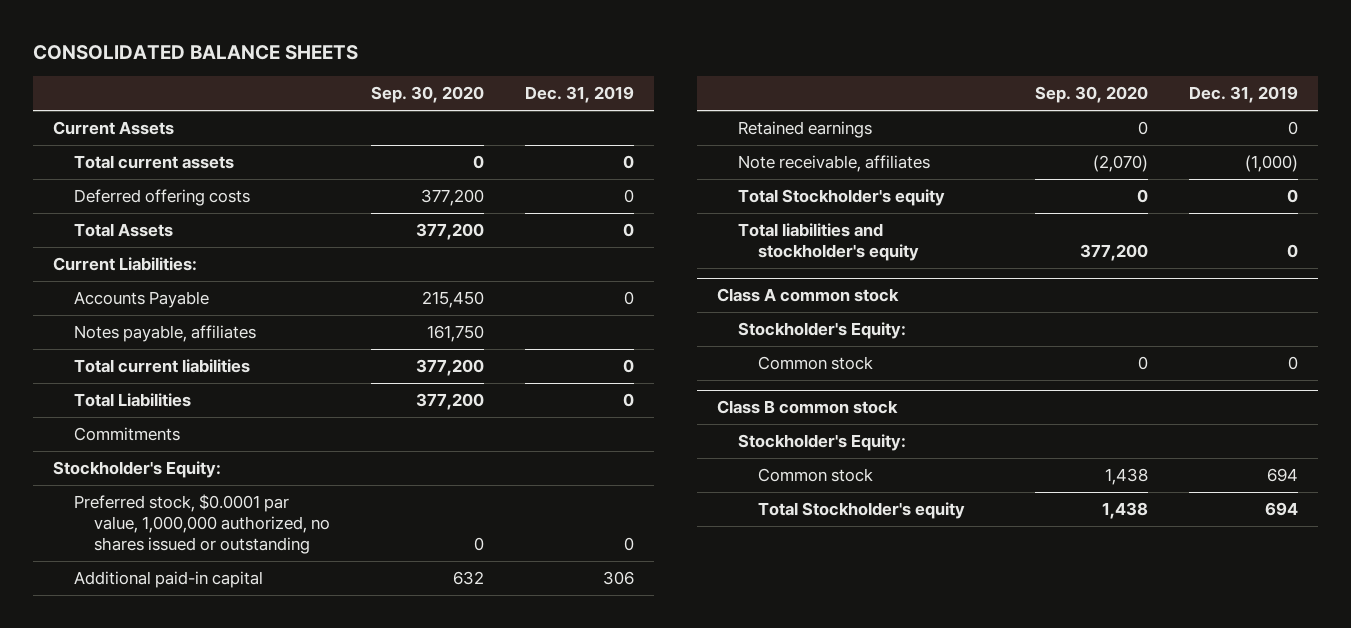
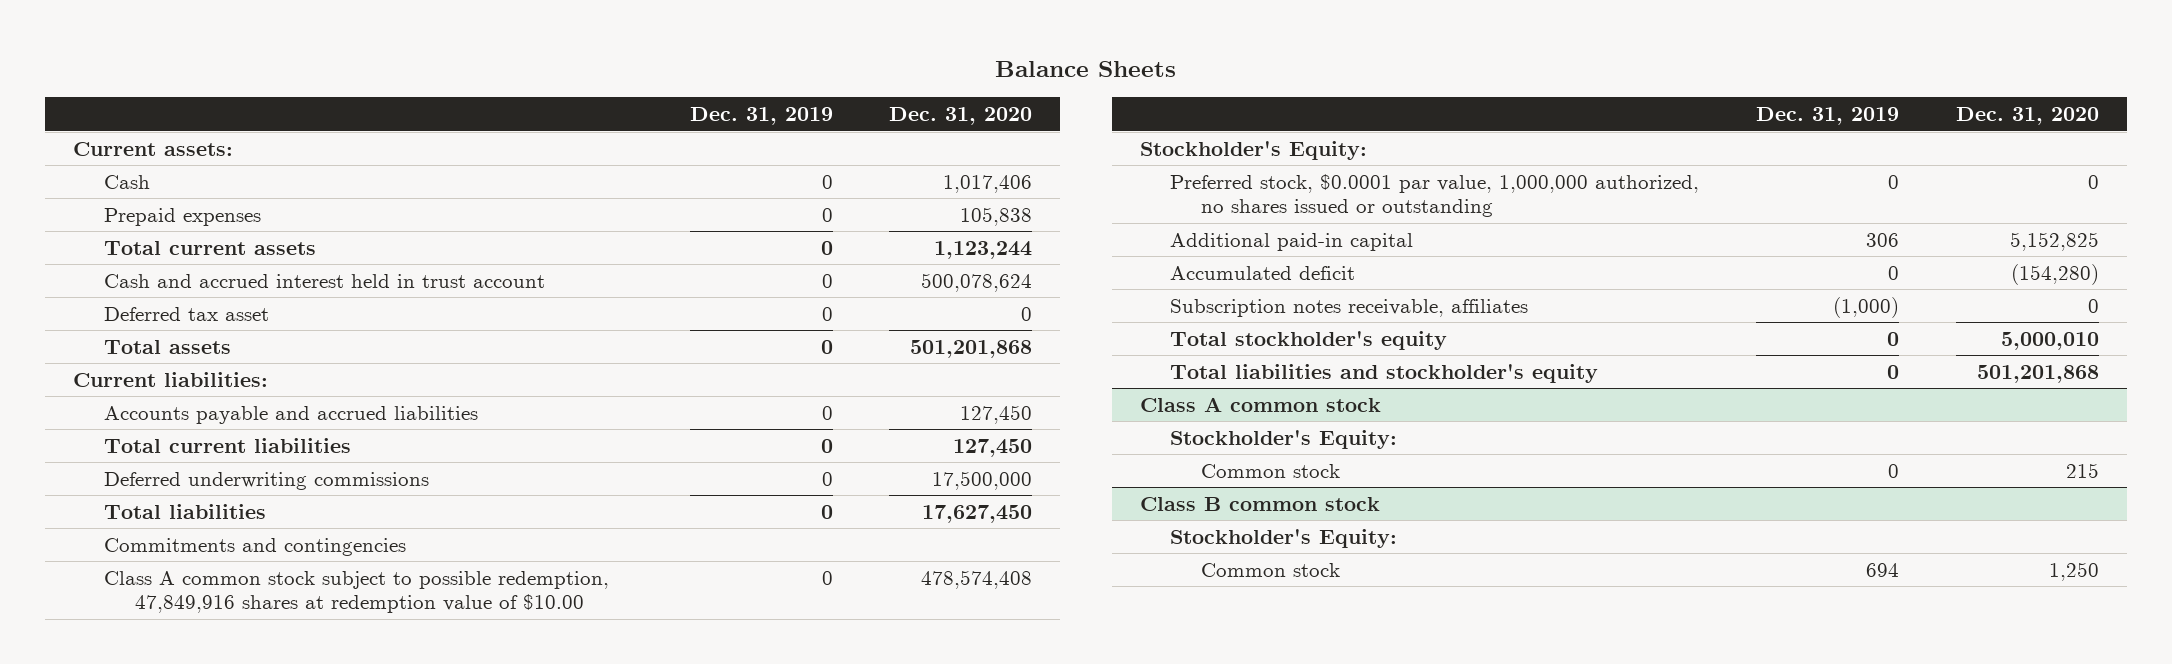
- CONSOLIDATED BALANCE SHEETS
+ Balance Sheets
- | Sep. 30, 2020 | Dec. 31, 2019
+ | Dec. 31, 2019 | Dec. 31, 2020
- Current Assets
+ Current assets:
+ Cash | 0 | 1,017,406
+ Prepaid expenses | 0 | 105,838
- Deferred offering costs | 377,200 | 0
- Total Assets | 377,200 | 0
- Current Liabilities:
- Accounts Payable | 215,450 | 0
- Notes payable, affiliates | 161,750 |
+ Cash and accrued interest held in trust account | 0 | 500,078,624
+ Deferred tax asset | 0 | 0
+ Total assets | 0 | 501,201,868
+ Current liabilities:
+ Accounts payable and accrued liabilities | 0 | 127,450
- Total Liabilities | 377,200 | 0
- Commitments
+ Deferred underwriting commissions | 0 | 17,500,000
+ Total liabilities | 0 | 17,627,450
+ Commitments and contingencies
+ Class A common stock subject to possible redemption, 47,849,916 shares at redemption value of $10.00 | 0 | 478,574,408
- Retained earnings | 0 | 0
- Note receivable, affiliates | (2,070) | (1,000)
- Total Stockholder's equity | 0 | 0
+ Accumulated deficit | 0 | (154,280)
+ Subscription notes receivable, affiliates | (1,000) | 0
+ Total stockholder's equity | 0 | 5,000,010
@ Class B common stock
- Total Stockholder's equity | 1,438 | 694

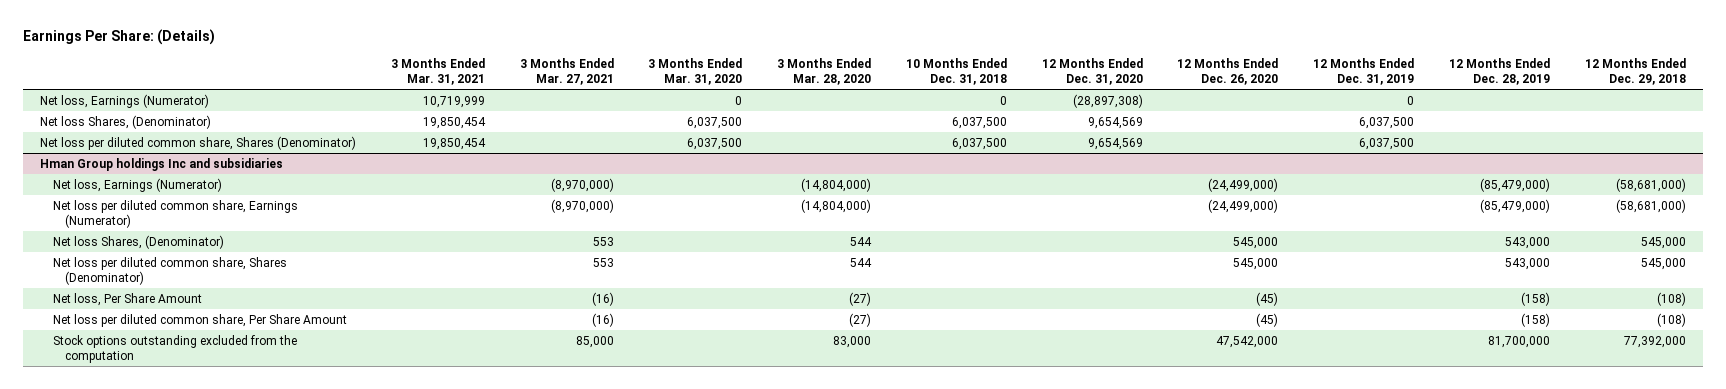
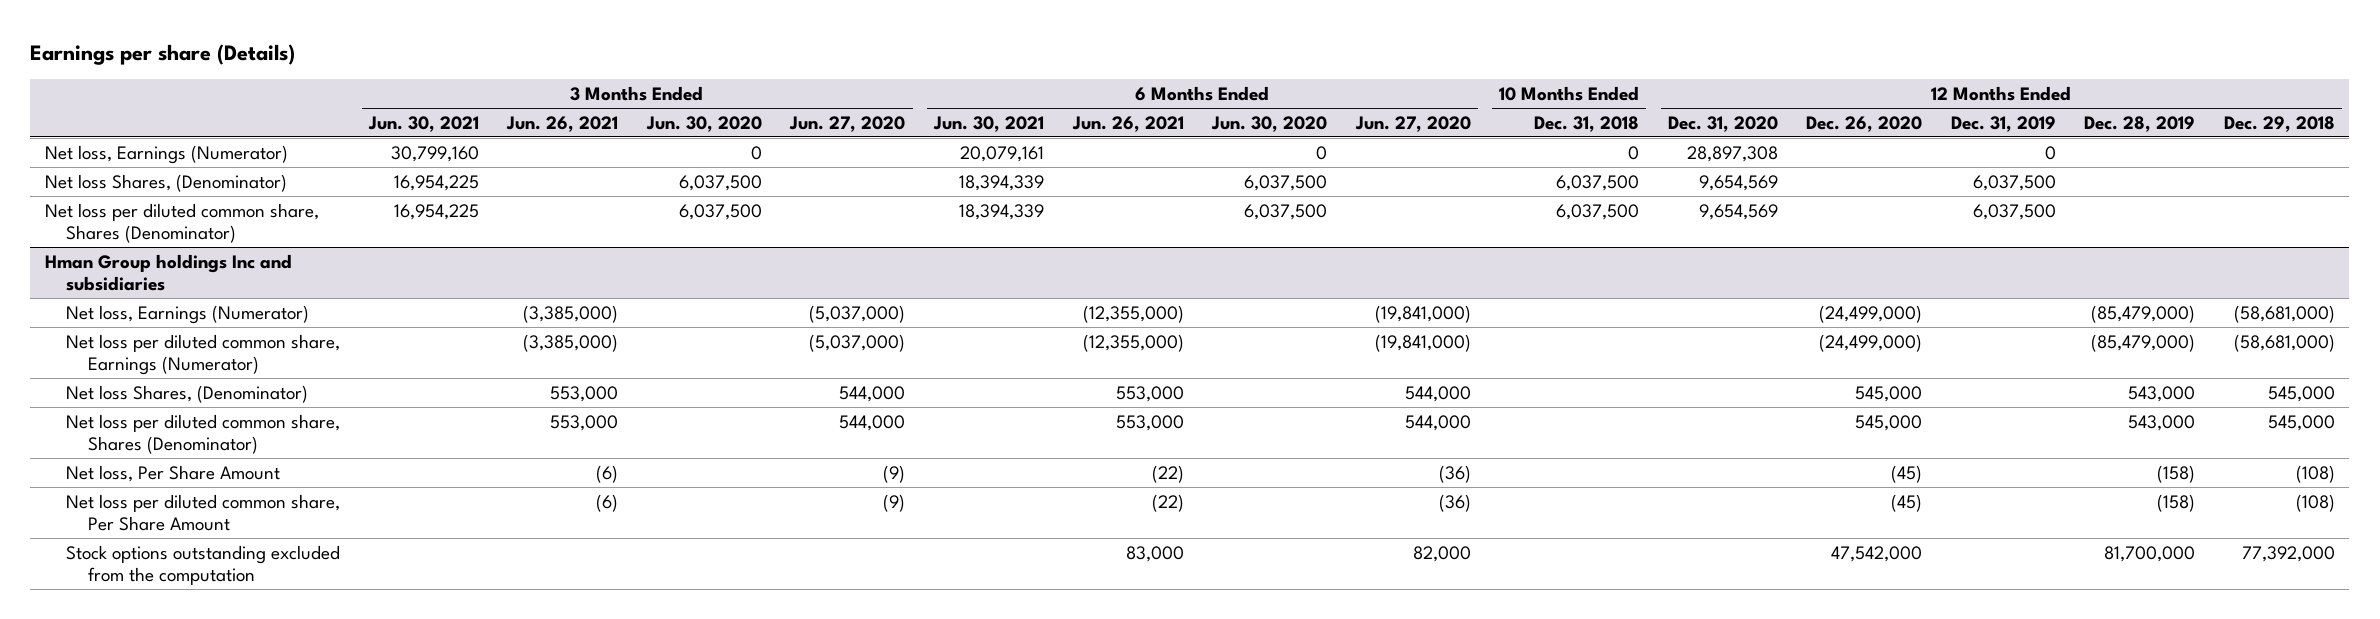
- Earnings Per Share: (Details)
+ Earnings per share (Details)
- | 3 Months Ended Mar. 31, 2021 | 3 Months Ended Mar. 27, 2021 | 3 Months Ended Mar. 31, 2020 | 3 Months Ended Mar. 28, 2020 | 10 Months Ended Dec. 31, 2018 | 12 Months Ended Dec. 31, 2020 | 12 Months Ended Dec. 26, 2020 | 12 Months Ended Dec. 31, 2019 | 12 Months Ended Dec. 28, 2019 | 12 Months Ended Dec. 29, 2018
+ | 3 Months Ended Jun. 30, 2021 | 3 Months Ended Jun. 26, 2021 | 3 Months Ended Jun. 30, 2020 | 3 Months Ended Jun. 27, 2020 | 6 Months Ended Jun. 30, 2021 | 6 Months Ended Jun. 26, 2021 | 6 Months Ended Jun. 30, 2020 | 6 Months Ended Jun. 27, 2020 | 10 Months Ended Dec. 31, 2018 | 12 Months Ended Dec. 31, 2020 | 12 Months Ended Dec. 26, 2020 | 12 Months Ended Dec. 31, 2019 | 12 Months Ended Dec. 28, 2019 | 12 Months Ended Dec. 29, 2018
- Net loss, Earnings (Numerator) | 10,719,999 | | 0 | | 0 | (28,897,308) | | 0 | |
+ Net loss, Earnings (Numerator) | 30,799,160 | | 0 | | 20,079,161 | | 0 | | 0 | 28,897,308 | | 0 | |

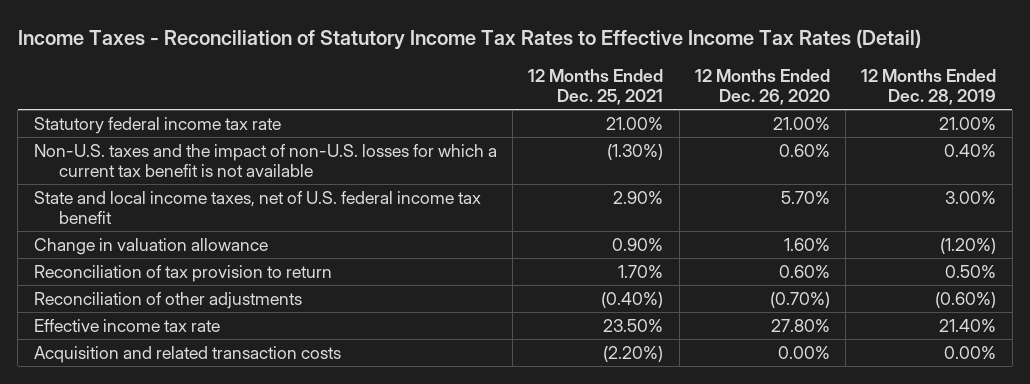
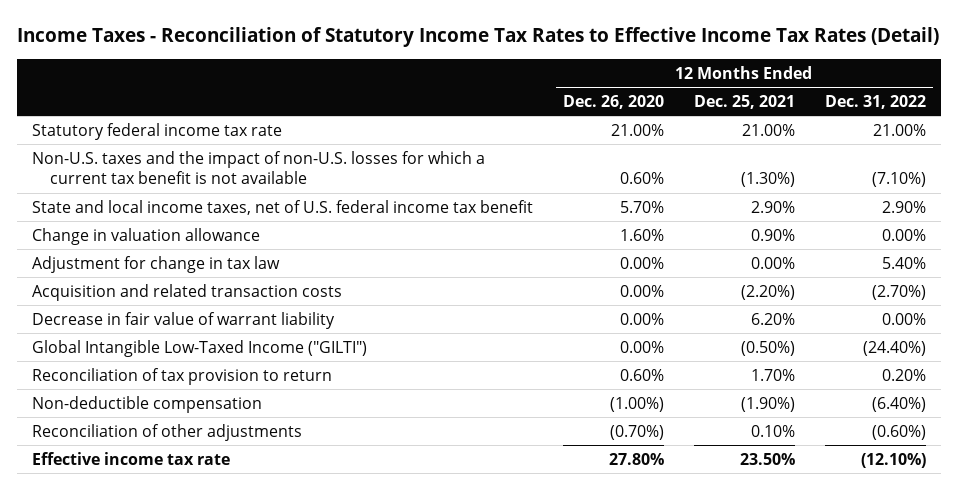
- | 12 Months Ended Dec. 25, 2021 | 12 Months Ended Dec. 26, 2020 | 12 Months Ended Dec. 28, 2019
+ | 12 Months Ended Dec. 26, 2020 | 12 Months Ended Dec. 25, 2021 | 12 Months Ended Dec. 31, 2022
+ Adjustment for change in tax law | 0.00% | 0.00% | 5.40%
moved up: Acquisition and related transaction costs | 0.00% | (2.20%) | (2.70%)
+ Decrease in fair value of warrant liability | 0.00% | 6.20% | 0.00%
+ Global Intangible Low-Taxed Income ("GILTI") | 0.00% | (0.50%) | (24.40%)
- Reconciliation of other adjustments | (0.40%) | (0.70%) | (0.60%)
+ Non-deductible compensation | (1.00%) | (1.90%) | (6.40%)
+ Reconciliation of other adjustments | (0.70%) | 0.10% | (0.60%)

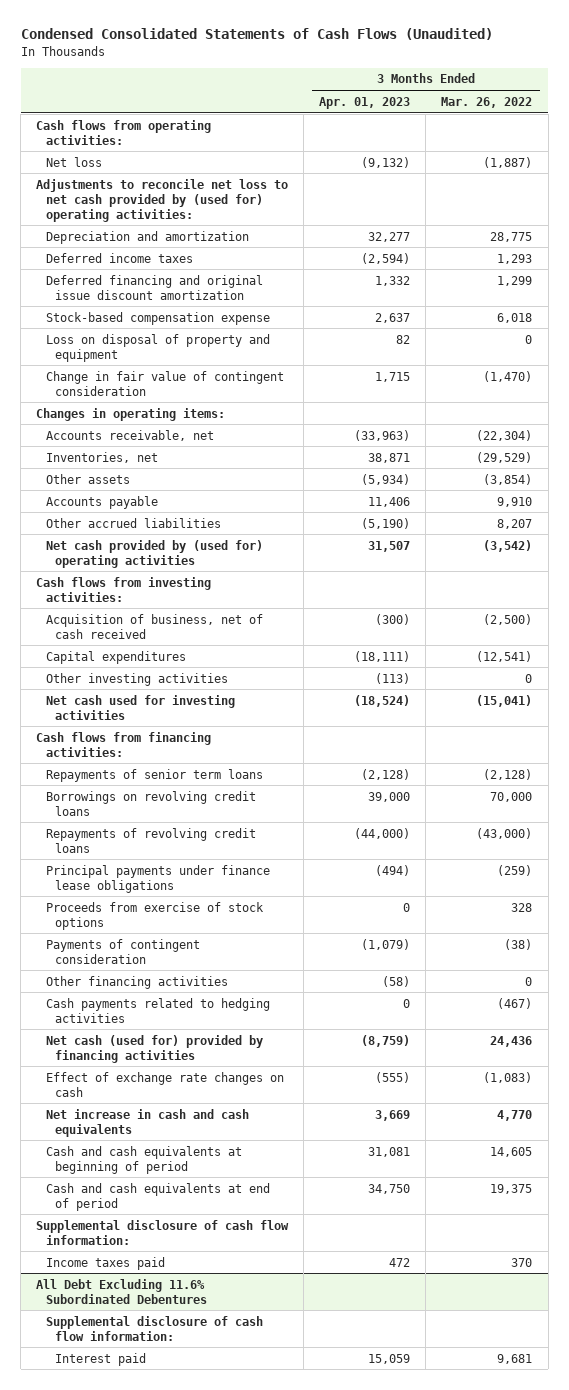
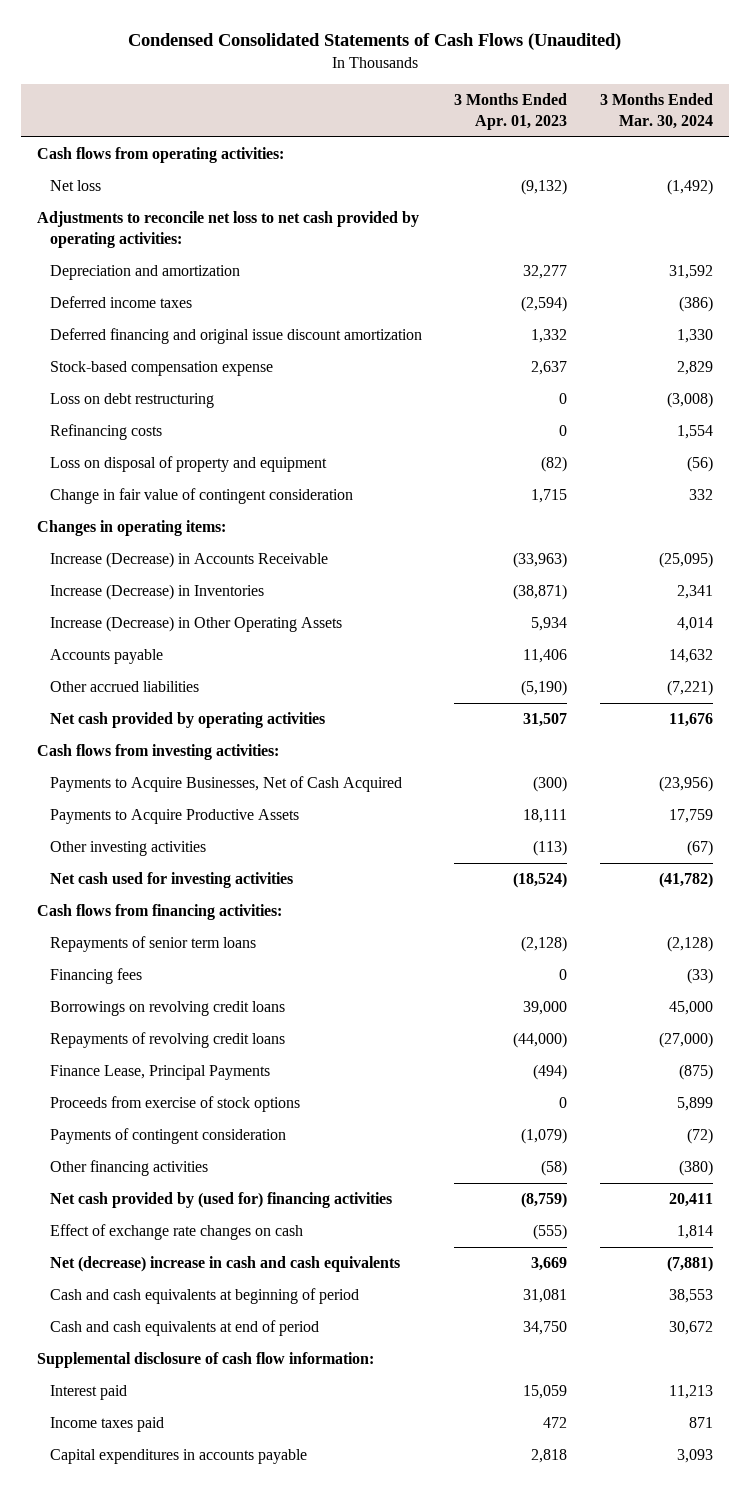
- | 3 Months Ended Apr. 01, 2023 | 3 Months Ended Mar. 26, 2022
+ | 3 Months Ended Apr. 01, 2023 | 3 Months Ended Mar. 30, 2024
- Adjustments to reconcile net loss to net cash provided by (used for) operating activities:
+ Adjustments to reconcile net loss to net cash provided by operating activities:
- Loss on disposal of property and equipment | 82 | 0
+ Loss on debt restructuring | 0 | (3,008)
+ Refinancing costs | 0 | 1,554
+ Loss on disposal of property and equipment | (82) | (56)
- Accounts receivable, net | (33,963) | (22,304)
- Inventories, net | 38,871 | (29,529)
- Other assets | (5,934) | (3,854)
+ Increase (Decrease) in Accounts Receivable | (33,963) | (25,095)
+ Increase (Decrease) in Inventories | (38,871) | 2,341
+ Increase (Decrease) in Other Operating Assets | 5,934 | 4,014
- Net cash provided by (used for) operating activities | 31,507 | (3,542)
+ Net cash provided by operating activities | 31,507 | 11,676
- Acquisition of business, net of cash received | (300) | (2,500)
- Capital expenditures | (18,111) | (12,541)
+ Payments to Acquire Businesses, Net of Cash Acquired | (300) | (23,956)
+ Payments to Acquire Productive Assets | 18,111 | 17,759
+ Financing fees | 0 | (33)
- Principal payments under finance lease obligations | (494) | (259)
+ Finance Lease, Principal Payments | (494) | (875)
- Cash payments related to hedging activities | 0 | (467)
- Net cash (used for) provided by financing activities | (8,759) | 24,436
+ Net cash provided by (used for) financing activities | (8,759) | 20,411
- Net increase in cash and cash equivalents | 3,669 | 4,770
+ Net (decrease) increase in cash and cash equivalents | 3,669 | (7,881)
- All Debt Excluding 11.6% Subordinated Debentures
- Supplemental disclosure of cash flow information:
moved down: Income taxes paid | 472 | 871
+ Capital expenditures in accounts payable | 2,818 | 3,093

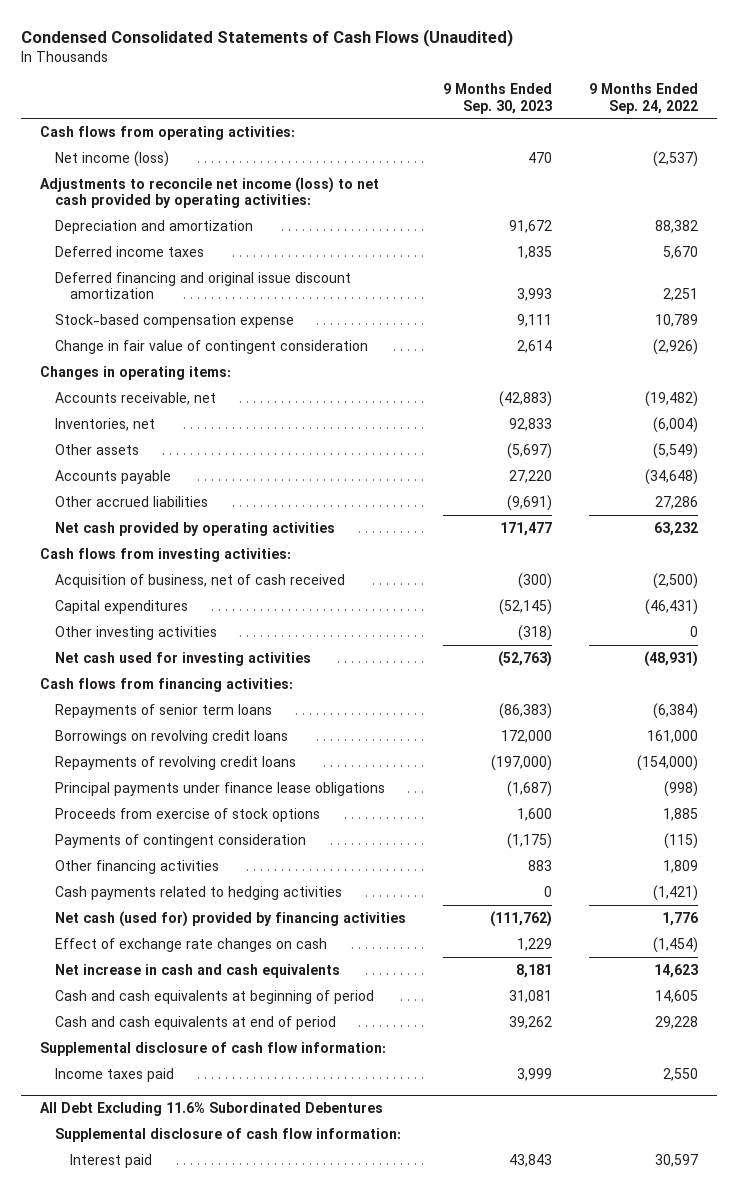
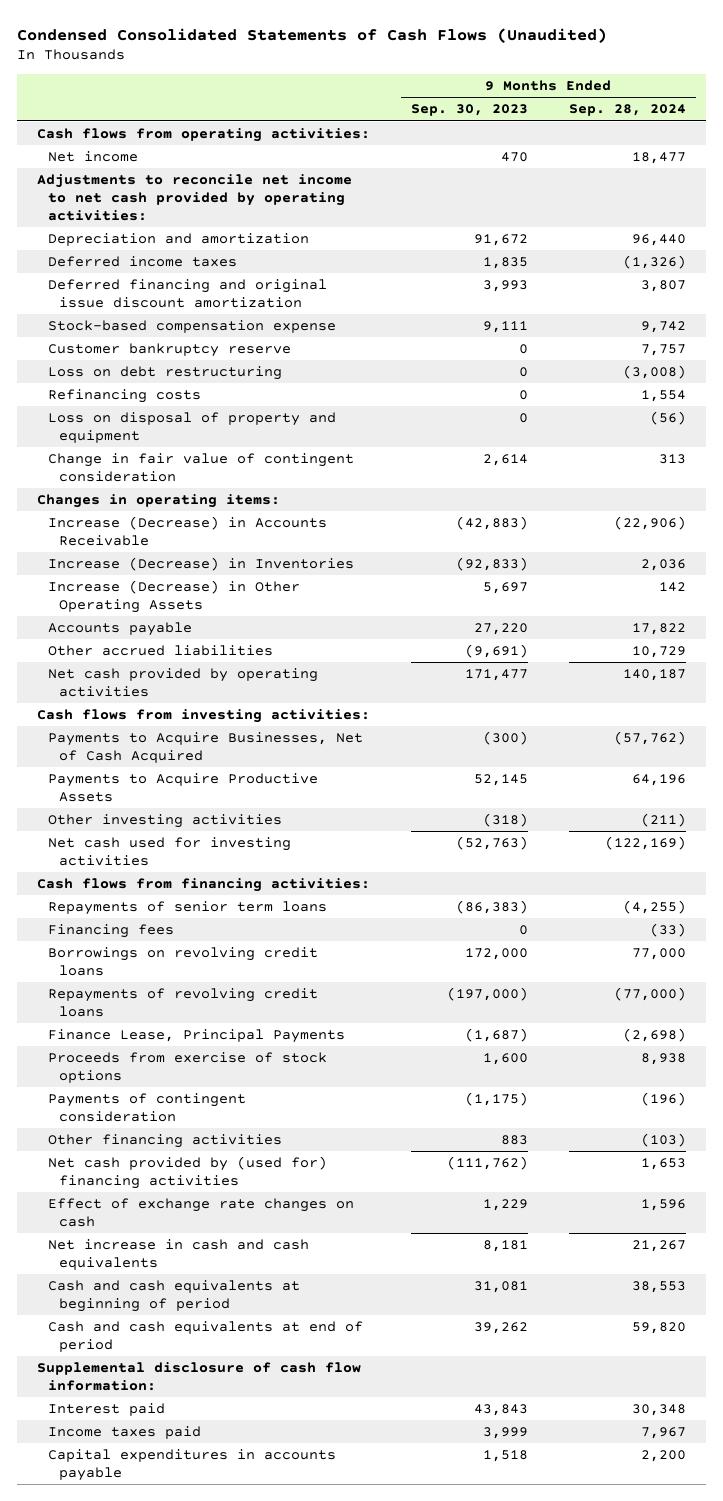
- | 9 Months Ended Sep. 30, 2023 | 9 Months Ended Sep. 24, 2022
+ | 9 Months Ended Sep. 30, 2023 | 9 Months Ended Sep. 28, 2024
- Net income (loss) | 470 | (2,537)
- Adjustments to reconcile net income (loss) to net cash provided by operating activities:
+ Net income | 470 | 18,477
+ Adjustments to reconcile net income to net cash provided by operating activities:
+ Customer bankruptcy reserve | 0 | 7,757
+ Loss on debt restructuring | 0 | (3,008)
+ Refinancing costs | 0 | 1,554
+ Loss on disposal of property and equipment | 0 | (56)
- Accounts receivable, net | (42,883) | (19,482)
- Inventories, net | 92,833 | (6,004)
- Other assets | (5,697) | (5,549)
+ Increase (Decrease) in Accounts Receivable | (42,883) | (22,906)
+ Increase (Decrease) in Inventories | (92,833) | 2,036
+ Increase (Decrease) in Other Operating Assets | 5,697 | 142
- Acquisition of business, net of cash received | (300) | (2,500)
- Capital expenditures | (52,145) | (46,431)
+ Payments to Acquire Businesses, Net of Cash Acquired | (300) | (57,762)
+ Payments to Acquire Productive Assets | 52,145 | 64,196
+ Financing fees | 0 | (33)
- Principal payments under finance lease obligations | (1,687) | (998)
+ Finance Lease, Principal Payments | (1,687) | (2,698)
- Cash payments related to hedging activities | 0 | (1,421)
- Net cash (used for) provided by financing activities | (111,762) | 1,776
+ Net cash provided by (used for) financing activities | (111,762) | 1,653
- All Debt Excluding 11.6% Subordinated Debentures
- Supplemental disclosure of cash flow information:
moved down: Income taxes paid | 3,999 | 7,967
+ Capital expenditures in accounts payable | 1,518 | 2,200

